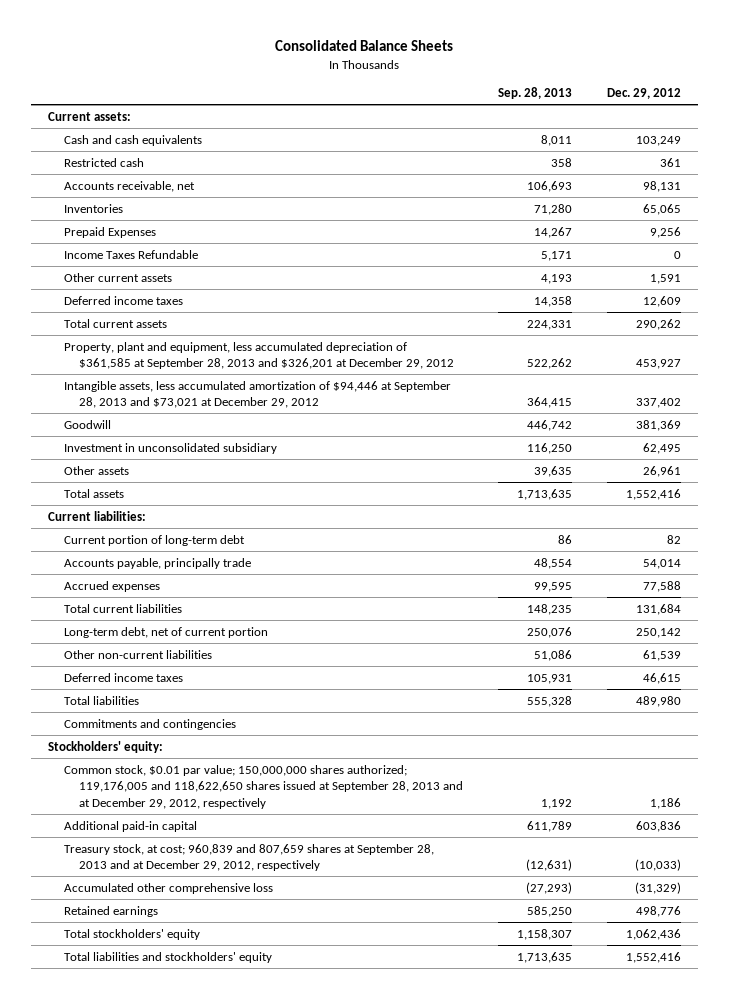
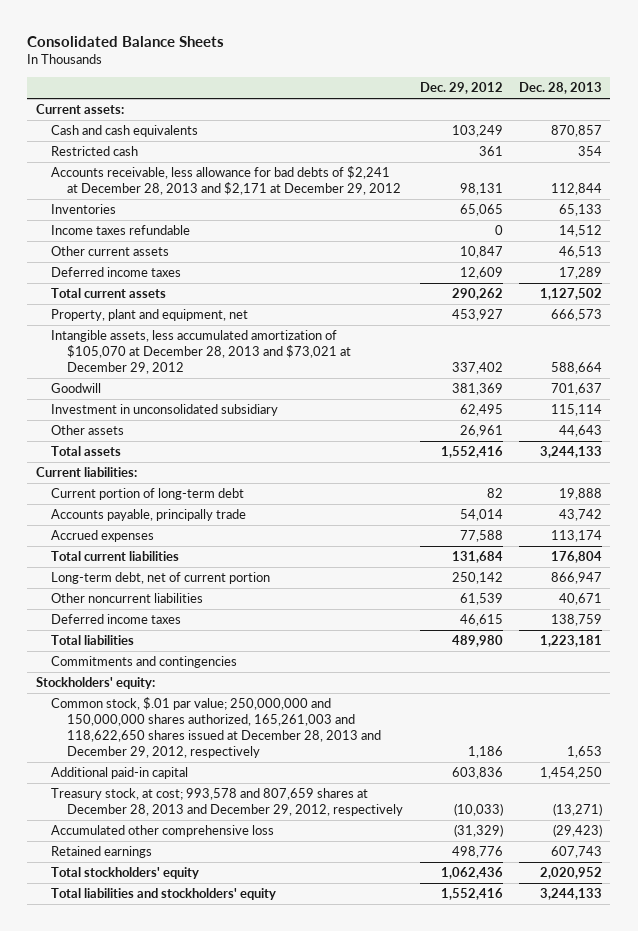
- | Sep. 28, 2013 | Dec. 29, 2012
+ | Dec. 29, 2012 | Dec. 28, 2013
- Accounts receivable, net | 106,693 | 98,131
+ Accounts receivable, less allowance for bad debts of $2,241 at December 28, 2013 and $2,171 at December 29, 2012 | 98,131 | 112,844
- Prepaid Expenses | 14,267 | 9,256
- Income Taxes Refundable | 5,171 | 0
- Other current assets | 4,193 | 1,591
+ Income taxes refundable | 0 | 14,512
+ Other current assets | 10,847 | 46,513
- Property, plant and equipment, less accumulated depreciation of $361,585 at September 28, 2013 and $326,201 at December 29, 2012 | 522,262 | 453,927
- Intangible assets, less accumulated amortization of $94,446 at September 28, 2013 and $73,021 at December 29, 2012 | 364,415 | 337,402
+ Property, plant and equipment, net | 453,927 | 666,573
+ Intangible assets, less accumulated amortization of $105,070 at December 28, 2013 and $73,021 at December 29, 2012 | 337,402 | 588,664
- Other non-current liabilities | 51,086 | 61,539
+ Other noncurrent liabilities | 61,539 | 40,671
- Common stock, $0.01 par value; 150,000,000 shares authorized; 119,176,005 and 118,622,650 shares issued at September 28, 2013 and at December 29, 2012, respectively | 1,192 | 1,186
+ Common stock, $.01 par value; 250,000,000 and 150,000,000 shares authorized, 165,261,003 and 118,622,650 shares issued at December 28, 2013 and December 29, 2012, respectively | 1,186 | 1,653
- Treasury stock, at cost; 960,839 and 807,659 shares at September 28, 2013 and at December 29, 2012, respectively | (12,631) | (10,033)
+ Treasury stock, at cost; 993,578 and 807,659 shares at December 28, 2013 and December 29, 2012, respectively | (10,033) | (13,271)

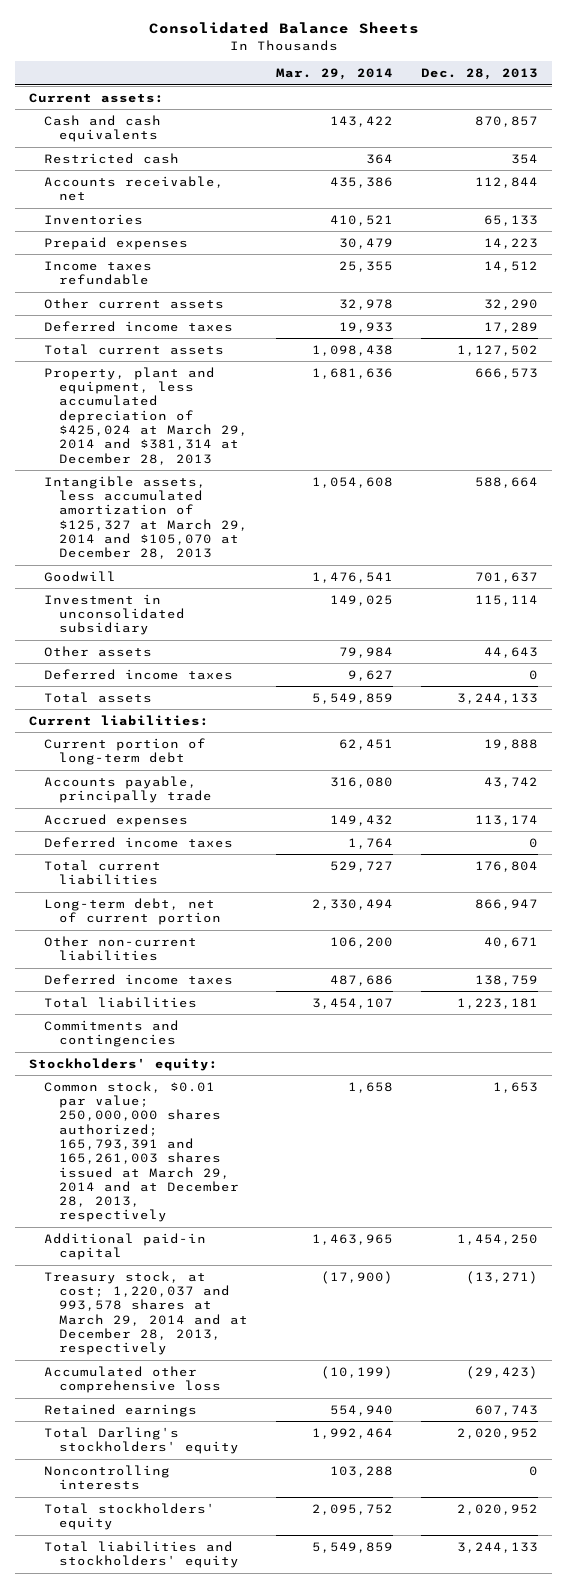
- | Dec. 29, 2012 | Dec. 28, 2013
+ | Mar. 29, 2014 | Dec. 28, 2013
- Accounts receivable, less allowance for bad debts of $2,241 at December 28, 2013 and $2,171 at December 29, 2012 | 98,131 | 112,844
+ Accounts receivable, net | 435,386 | 112,844
+ Prepaid expenses | 30,479 | 14,223
- Other current assets | 10,847 | 46,513
+ Other current assets | 32,978 | 32,290
- Property, plant and equipment, net | 453,927 | 666,573
- Intangible assets, less accumulated amortization of $105,070 at December 28, 2013 and $73,021 at December 29, 2012 | 337,402 | 588,664
+ Property, plant and equipment, less accumulated depreciation of $425,024 at March 29, 2014 and $381,314 at December 28, 2013 | 1,681,636 | 666,573
+ Intangible assets, less accumulated amortization of $125,327 at March 29, 2014 and $105,070 at December 28, 2013 | 1,054,608 | 588,664
+ Deferred income taxes | 9,627 | 0
+ Deferred income taxes | 1,764 | 0
- Other noncurrent liabilities | 61,539 | 40,671
+ Other non-current liabilities | 106,200 | 40,671
- Common stock, $.01 par value; 250,000,000 and 150,000,000 shares authorized, 165,261,003 and 118,622,650 shares issued at December 28, 2013 and December 29, 2012, respectively | 1,186 | 1,653
+ Common stock, $0.01 par value; 250,000,000 shares authorized; 165,793,391 and 165,261,003 shares issued at March 29, 2014 and at December 28, 2013, respectively | 1,658 | 1,653
- Treasury stock, at cost; 993,578 and 807,659 shares at December 28, 2013 and December 29, 2012, respectively | (10,033) | (13,271)
+ Treasury stock, at cost; 1,220,037 and 993,578 shares at March 29, 2014 and at December 28, 2013, respectively | (17,900) | (13,271)
+ Total Darling's stockholders' equity | 1,992,464 | 2,020,952
+ Noncontrolling interests | 103,288 | 0

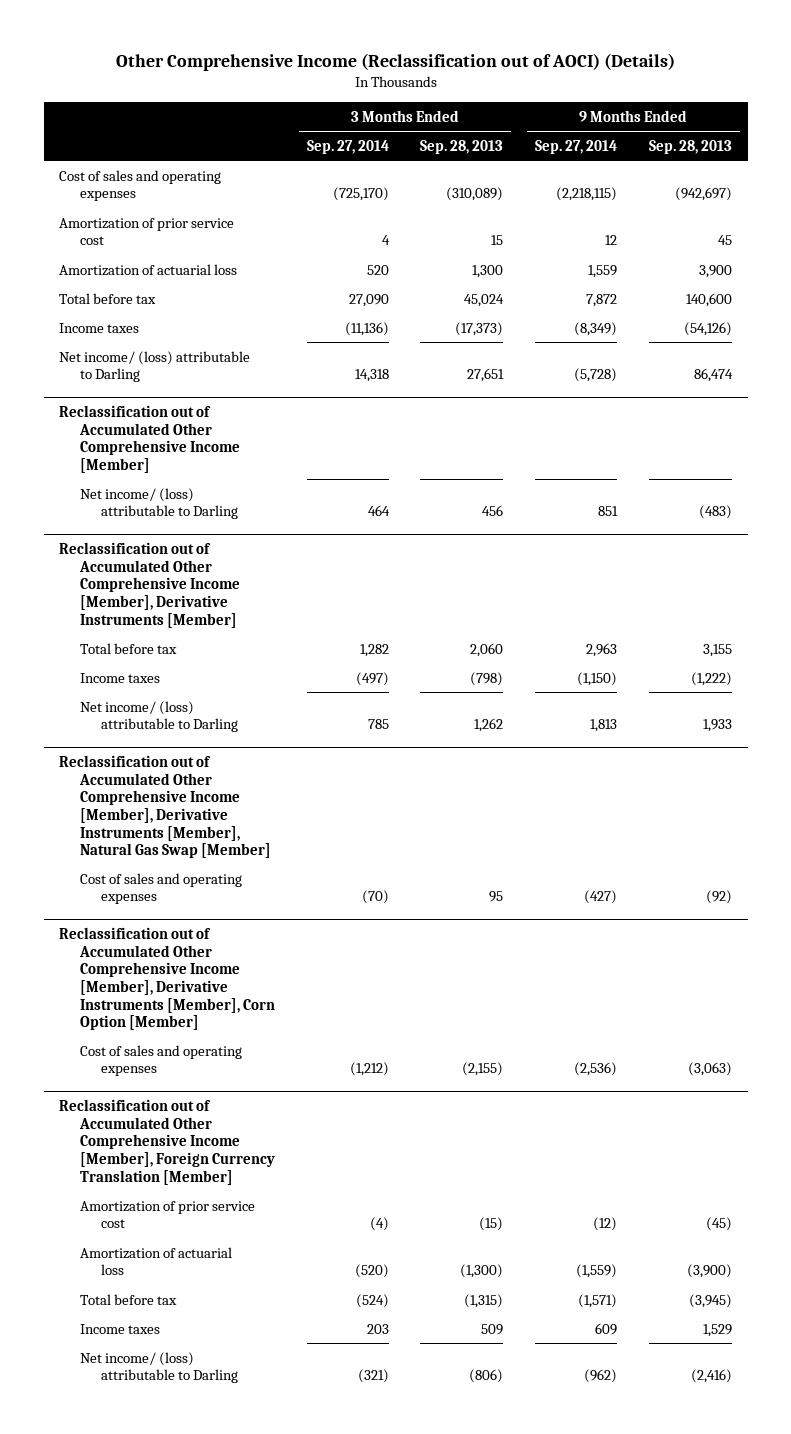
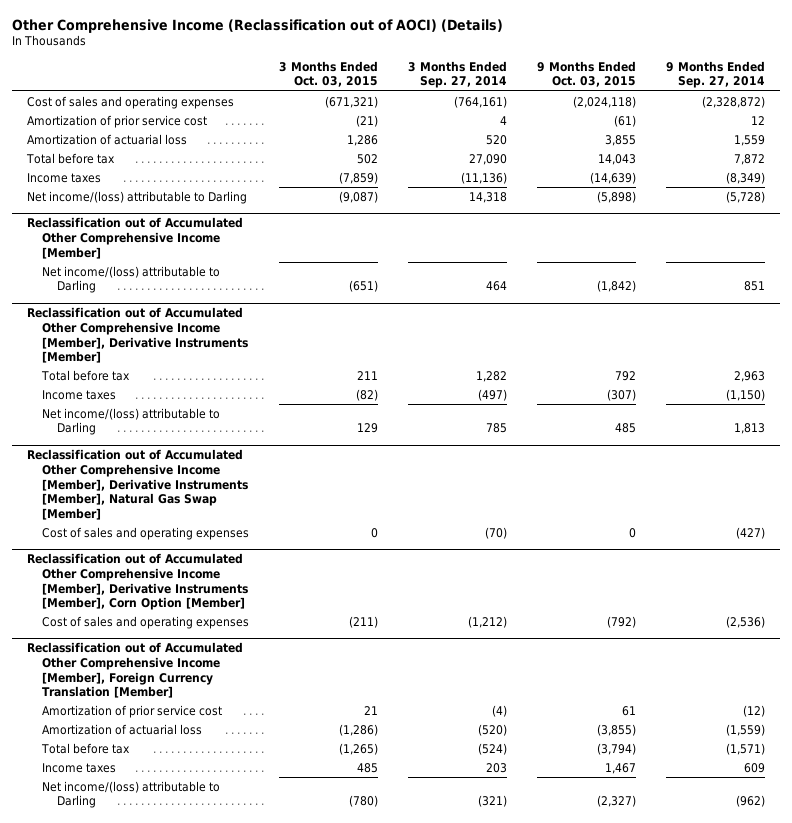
- | 3 Months Ended Sep. 27, 2014 | 3 Months Ended Sep. 28, 2013 | 9 Months Ended Sep. 27, 2014 | 9 Months Ended Sep. 28, 2013
+ | 3 Months Ended Oct. 03, 2015 | 3 Months Ended Sep. 27, 2014 | 9 Months Ended Oct. 03, 2015 | 9 Months Ended Sep. 27, 2014
- Cost of sales and operating expenses | (725,170) | (310,089) | (2,218,115) | (942,697)
+ Cost of sales and operating expenses | (671,321) | (764,161) | (2,024,118) | (2,328,872)
- Net income/ (loss) attributable to Darling | 14,318 | 27,651 | (5,728) | 86,474
+ Net income/(loss) attributable to Darling | (9,087) | 14,318 | (5,898) | (5,728)
@ Reclassification out of Accumulated Other Comprehensive Income [Member]
- Net income/ (loss) attributable to Darling | 464 | 456 | 851 | (483)
+ Net income/(loss) attributable to Darling | (651) | 464 | (1,842) | 851
@ Reclassification out of Accumulated Other Comprehensive Income [Member], Derivative Instruments [Member]
- Net income/ (loss) attributable to Darling | 785 | 1,262 | 1,813 | 1,933
+ Net income/(loss) attributable to Darling | 129 | 785 | 485 | 1,813
@ Reclassification out of Accumulated Other Comprehensive Income [Member], Foreign Currency Translation [Member]
- Net income/ (loss) attributable to Darling | (321) | (806) | (962) | (2,416)
+ Net income/(loss) attributable to Darling | (780) | (321) | (2,327) | (962)

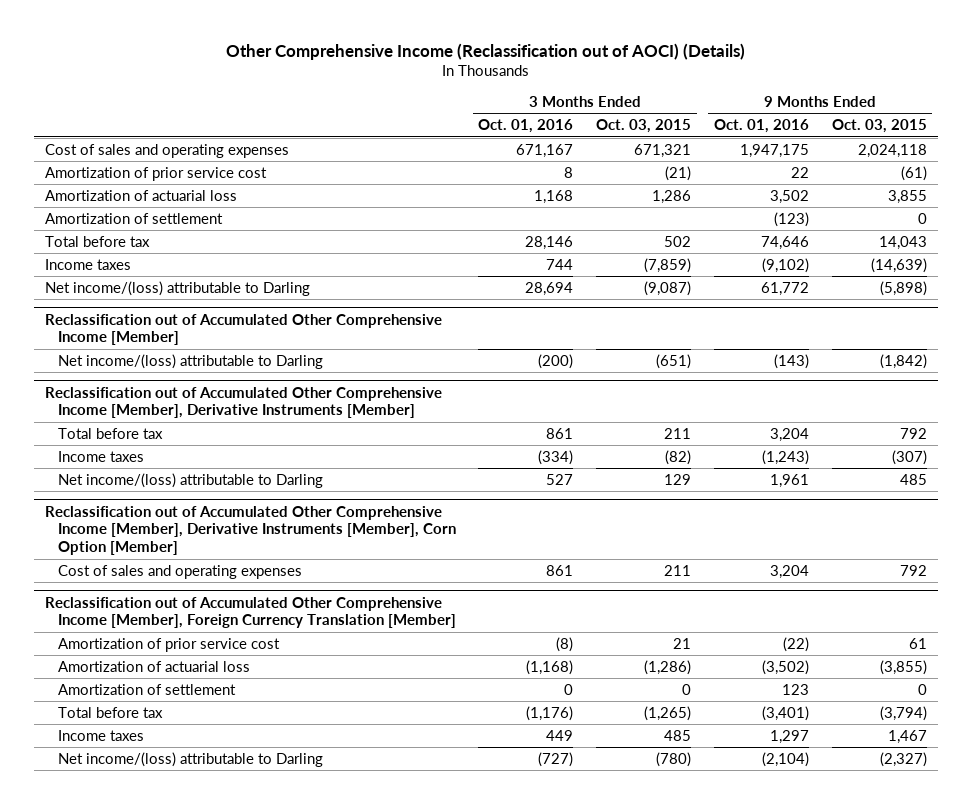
- | 3 Months Ended Oct. 03, 2015 | 3 Months Ended Sep. 27, 2014 | 9 Months Ended Oct. 03, 2015 | 9 Months Ended Sep. 27, 2014
+ | 3 Months Ended Oct. 01, 2016 | 3 Months Ended Oct. 03, 2015 | 9 Months Ended Oct. 01, 2016 | 9 Months Ended Oct. 03, 2015
- Cost of sales and operating expenses | (671,321) | (764,161) | (2,024,118) | (2,328,872)
+ Cost of sales and operating expenses | 671,167 | 671,321 | 1,947,175 | 2,024,118
+ Amortization of settlement | | | (123) | 0
- Reclassification out of Accumulated Other Comprehensive Income [Member], Derivative Instruments [Member], Natural Gas Swap [Member]
- Cost of sales and operating expenses | 0 | (70) | 0 | (427)
@ Reclassification out of Accumulated Other Comprehensive Income [Member], Derivative Instruments [Member], Corn Option [Member]
- Cost of sales and operating expenses | (211) | (1,212) | (792) | (2,536)
+ Cost of sales and operating expenses | 861 | 211 | 3,204 | 792
@ Reclassification out of Accumulated Other Comprehensive Income [Member], Foreign Currency Translation [Member]
+ Amortization of settlement | 0 | 0 | 123 | 0

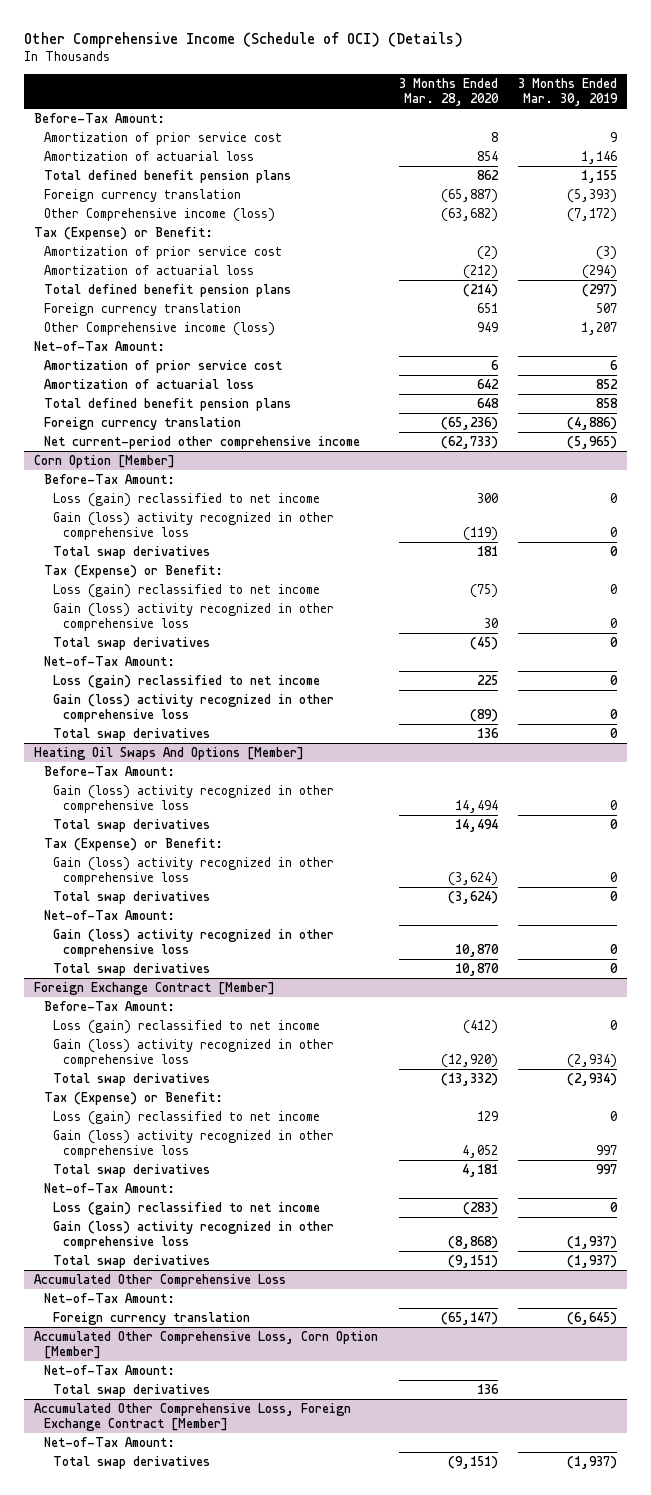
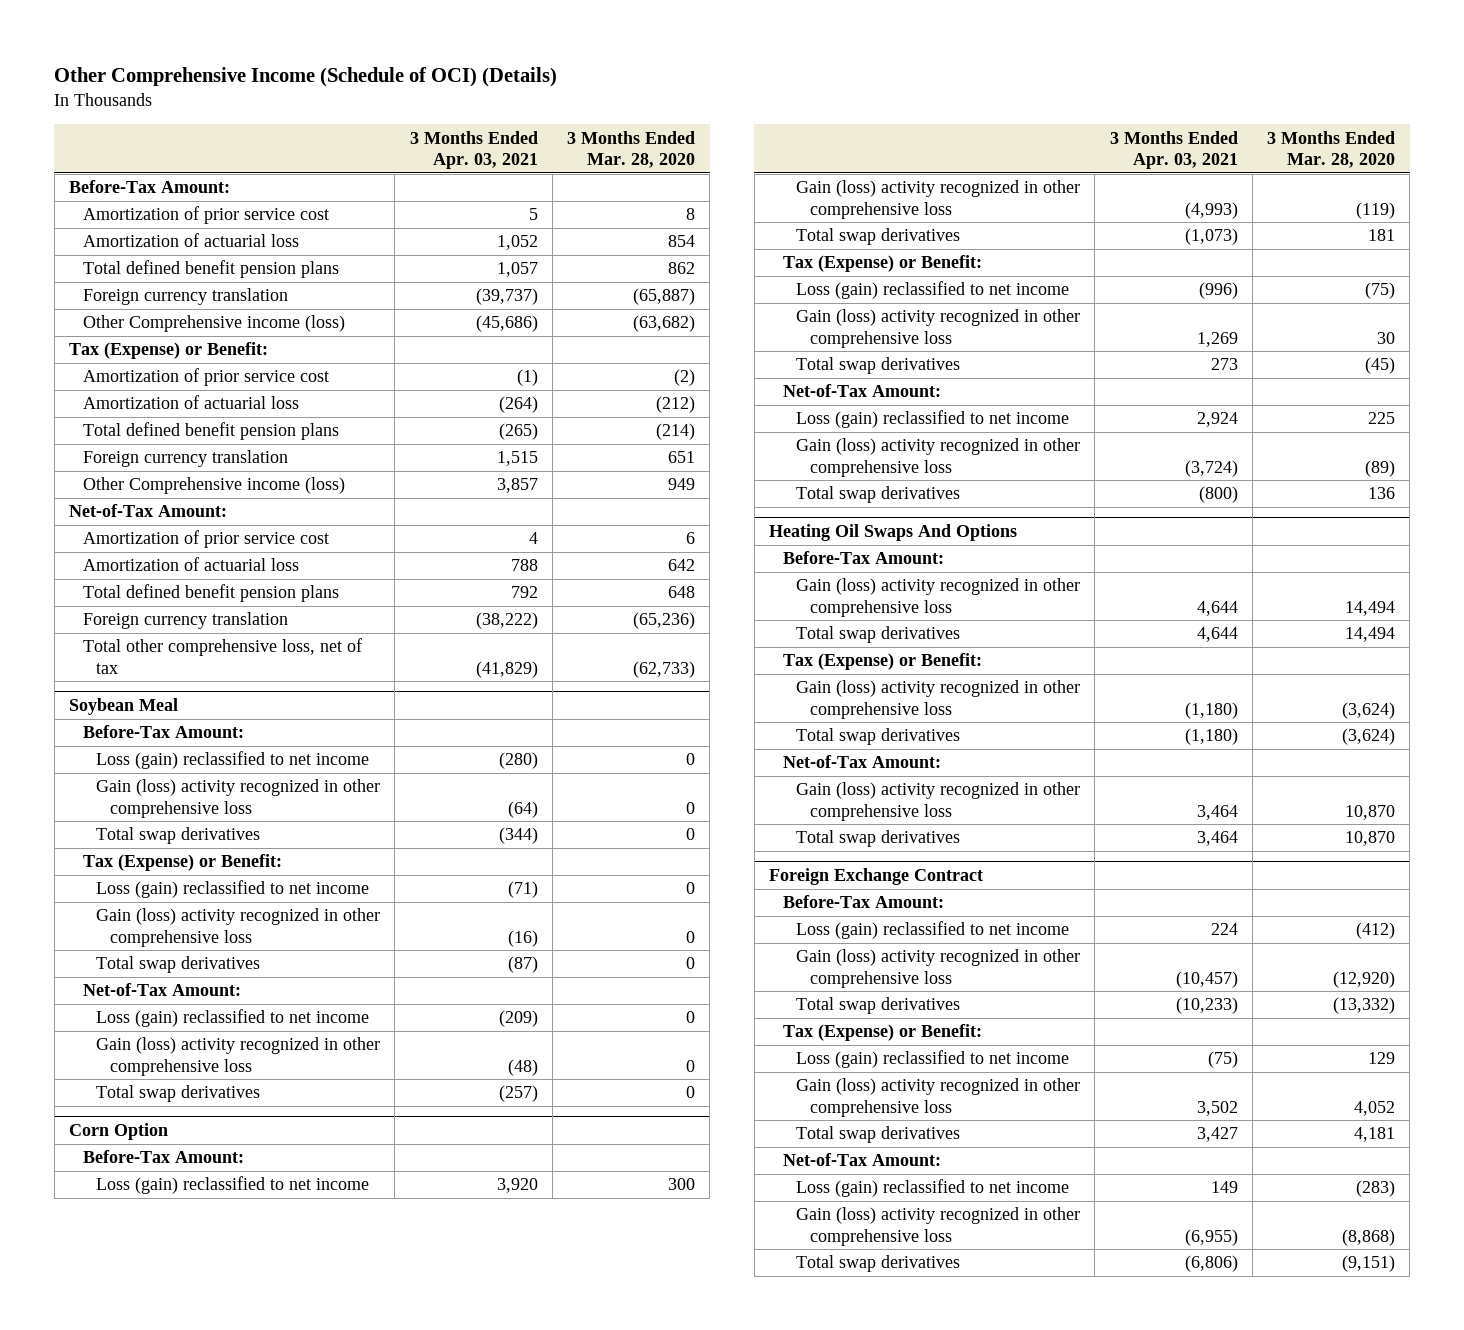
- | 3 Months Ended Mar. 28, 2020 | 3 Months Ended Mar. 30, 2019
+ | 3 Months Ended Apr. 03, 2021 | 3 Months Ended Mar. 28, 2020
- Net current-period other comprehensive income | (62,733) | (5,965)
- Corn Option [Member]
+ Total other comprehensive loss, net of tax | (41,829) | (62,733)
+ Soybean Meal
+ Loss (gain) reclassified to net income | (280) | 0
+ Gain (loss) activity recognized in other comprehensive loss | (64) | 0
+ Total swap derivatives | (344) | 0
+ Tax (Expense) or Benefit:
+ Loss (gain) reclassified to net income | (71) | 0
+ Gain (loss) activity recognized in other comprehensive loss | (16) | 0
+ Total swap derivatives | (87) | 0
+ Net-of-Tax Amount:
+ Loss (gain) reclassified to net income | (209) | 0
+ Gain (loss) activity recognized in other comprehensive loss | (48) | 0
+ Total swap derivatives | (257) | 0
+ Corn Option
+ Before-Tax Amount:
- Heating Oil Swaps And Options [Member]
+ Heating Oil Swaps And Options
- Foreign Exchange Contract [Member]
+ Foreign Exchange Contract
- Accumulated Other Comprehensive Loss
- Net-of-Tax Amount:
- Foreign currency translation | (65,147) | (6,645)
- Accumulated Other Comprehensive Loss, Corn Option [Member]
- Net-of-Tax Amount:
- Total swap derivatives | 136 |
- Accumulated Other Comprehensive Loss, Foreign Exchange Contract [Member]
- Net-of-Tax Amount:
- Total swap derivatives | (9,151) | (1,937)

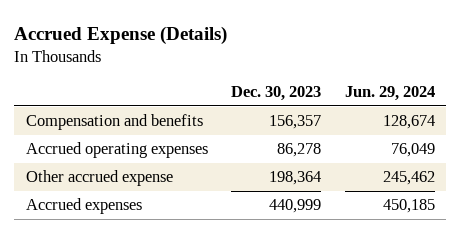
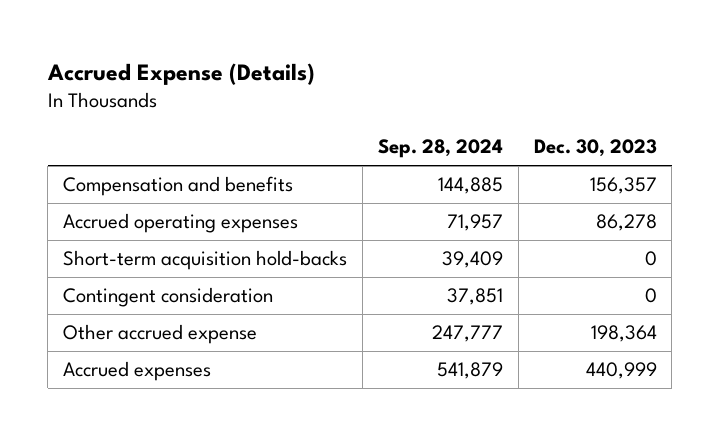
- | Dec. 30, 2023 | Jun. 29, 2024
+ | Sep. 28, 2024 | Dec. 30, 2023
+ Short-term acquisition hold-backs | 39,409 | 0
+ Contingent consideration | 37,851 | 0

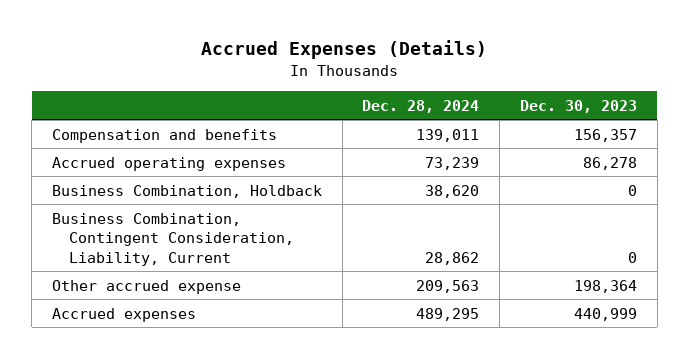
- Accrued Expense (Details)
+ Accrued Expenses (Details)
- | Sep. 28, 2024 | Dec. 30, 2023
+ | Dec. 28, 2024 | Dec. 30, 2023
- Short-term acquisition hold-backs | 39,409 | 0
- Contingent consideration | 37,851 | 0
+ Business Combination, Holdback | 38,620 | 0
+ Business Combination, Contingent Consideration, Liability, Current | 28,862 | 0

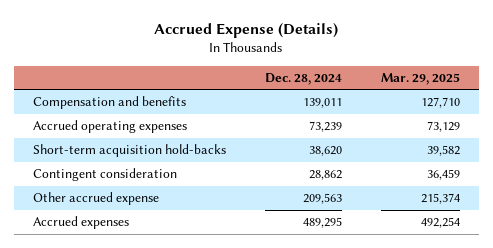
- Accrued Expenses (Details)
+ Accrued Expense (Details)
- | Dec. 28, 2024 | Dec. 30, 2023
+ | Dec. 28, 2024 | Mar. 29, 2025
- Business Combination, Holdback | 38,620 | 0
- Business Combination, Contingent Consideration, Liability, Current | 28,862 | 0
+ Short-term acquisition hold-backs | 38,620 | 39,582
+ Contingent consideration | 28,862 | 36,459

